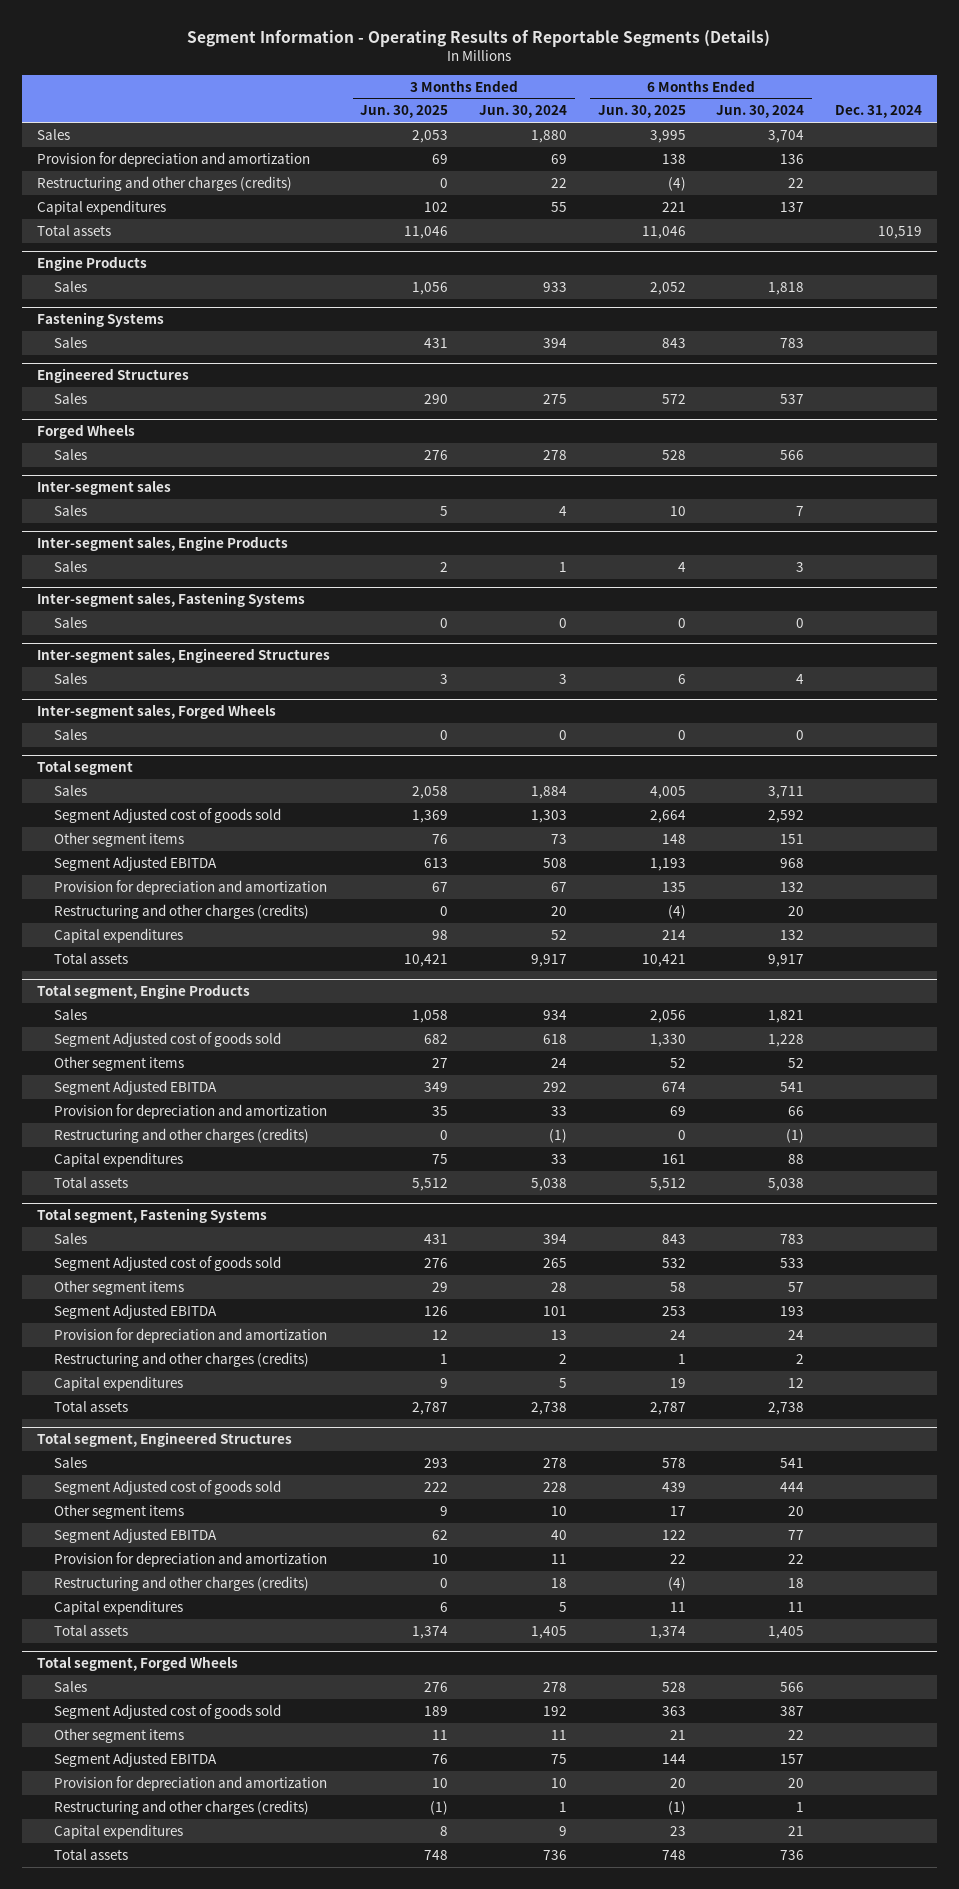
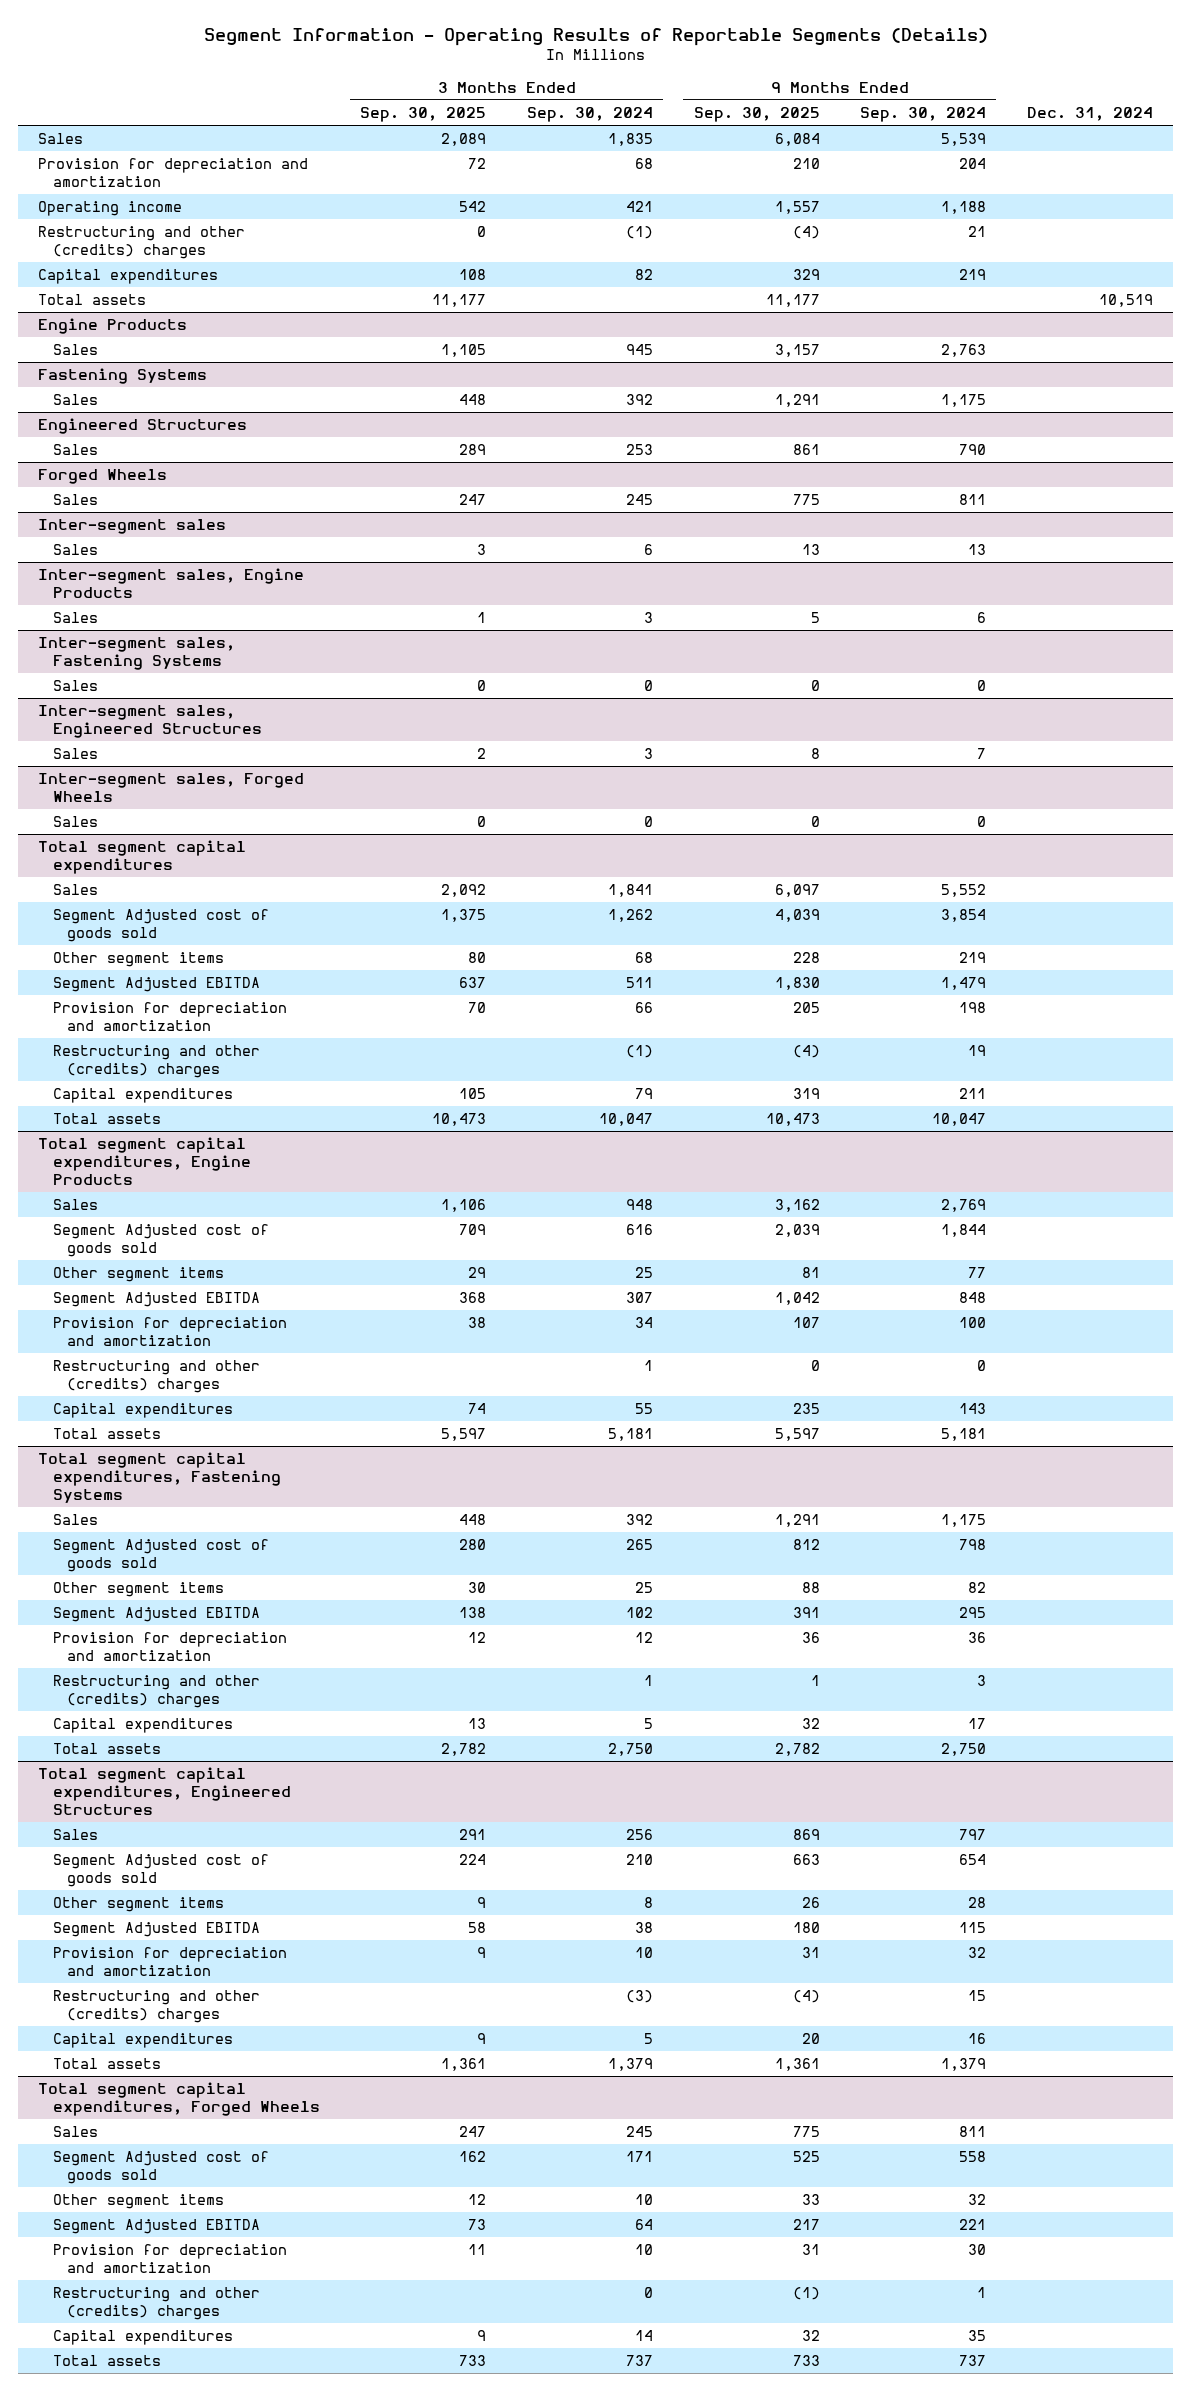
- | 3 Months Ended Jun. 30, 2025 | 3 Months Ended Jun. 30, 2024 | 6 Months Ended Jun. 30, 2025 | 6 Months Ended Jun. 30, 2024 | Dec. 31, 2024
+ | 3 Months Ended Sep. 30, 2025 | 3 Months Ended Sep. 30, 2024 | 9 Months Ended Sep. 30, 2025 | 9 Months Ended Sep. 30, 2024 | Dec. 31, 2024
- Restructuring and other charges (credits) | 0 | 22 | (4) | 22 |
+ Operating income | 542 | 421 | 1,557 | 1,188 |
+ Restructuring and other (credits) charges | 0 | (1) | (4) | 21 |
- Total segment
+ Total segment capital expenditures
- Restructuring and other charges (credits) | 0 | 20 | (4) | 20 |
+ Restructuring and other (credits) charges | | (1) | (4) | 19 |
- Total segment, Engine Products
+ Total segment capital expenditures, Engine Products
- Restructuring and other charges (credits) | 0 | (1) | 0 | (1) |
+ Restructuring and other (credits) charges | | 1 | 0 | 0 |
- Total segment, Fastening Systems
+ Total segment capital expenditures, Fastening Systems
- Restructuring and other charges (credits) | 1 | 2 | 1 | 2 |
+ Restructuring and other (credits) charges | | 1 | 1 | 3 |
- Total segment, Engineered Structures
+ Total segment capital expenditures, Engineered Structures
- Restructuring and other charges (credits) | 0 | 18 | (4) | 18 |
+ Restructuring and other (credits) charges | | (3) | (4) | 15 |
- Total segment, Forged Wheels
+ Total segment capital expenditures, Forged Wheels
- Restructuring and other charges (credits) | (1) | 1 | (1) | 1 |
+ Restructuring and other (credits) charges | | 0 | (1) | 1 |

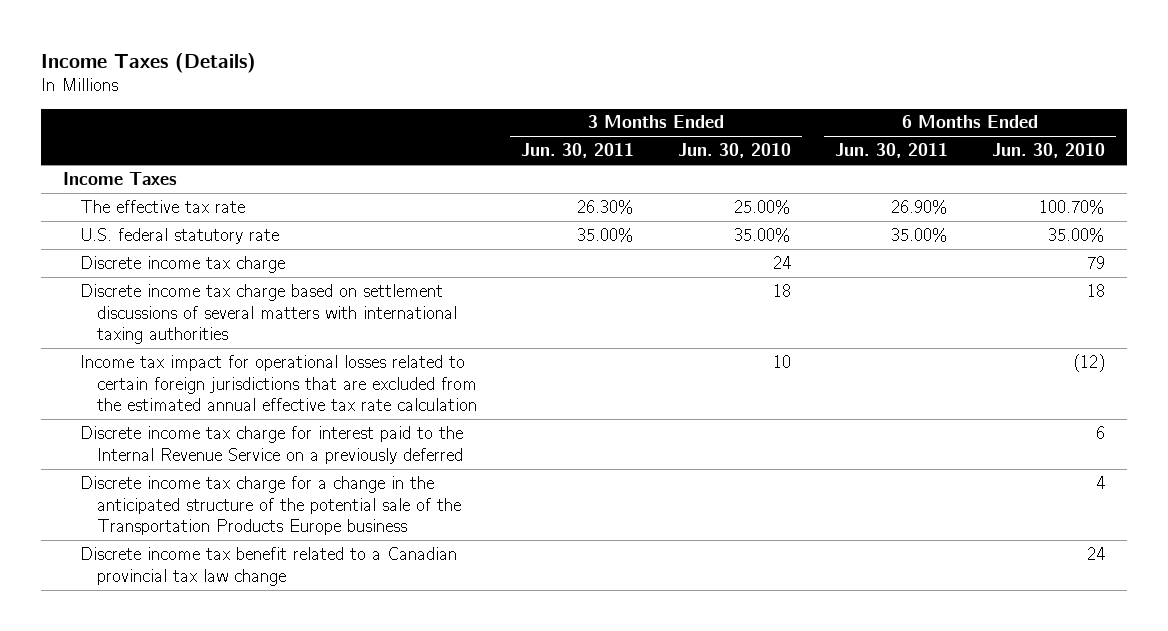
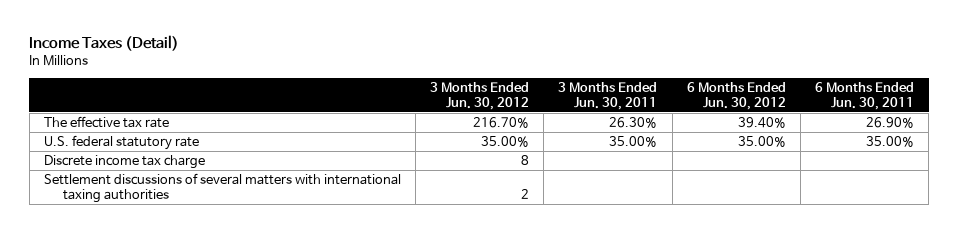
- Income Taxes (Details)
+ Income Taxes (Detail)
- | 3 Months Ended Jun. 30, 2011 | 3 Months Ended Jun. 30, 2010 | 6 Months Ended Jun. 30, 2011 | 6 Months Ended Jun. 30, 2010
+ | 3 Months Ended Jun. 30, 2012 | 3 Months Ended Jun. 30, 2011 | 6 Months Ended Jun. 30, 2012 | 6 Months Ended Jun. 30, 2011
- Income Taxes
- Discrete income tax charge based on settlement discussions of several matters with international taxing authorities | | 18 | | 18
- Income tax impact for operational losses related to certain foreign jurisdictions that are excluded from the estimated annual effective tax rate calculation | | 10 | | (12)
- Discrete income tax charge for interest paid to the Internal Revenue Service on a previously deferred | | | | 6
- Discrete income tax charge for a change in the anticipated structure of the potential sale of the Transportation Products Europe business | | | | 4
- Discrete income tax benefit related to a Canadian provincial tax law change | | | | 24
+ Settlement discussions of several matters with international taxing authorities | 2 | | |

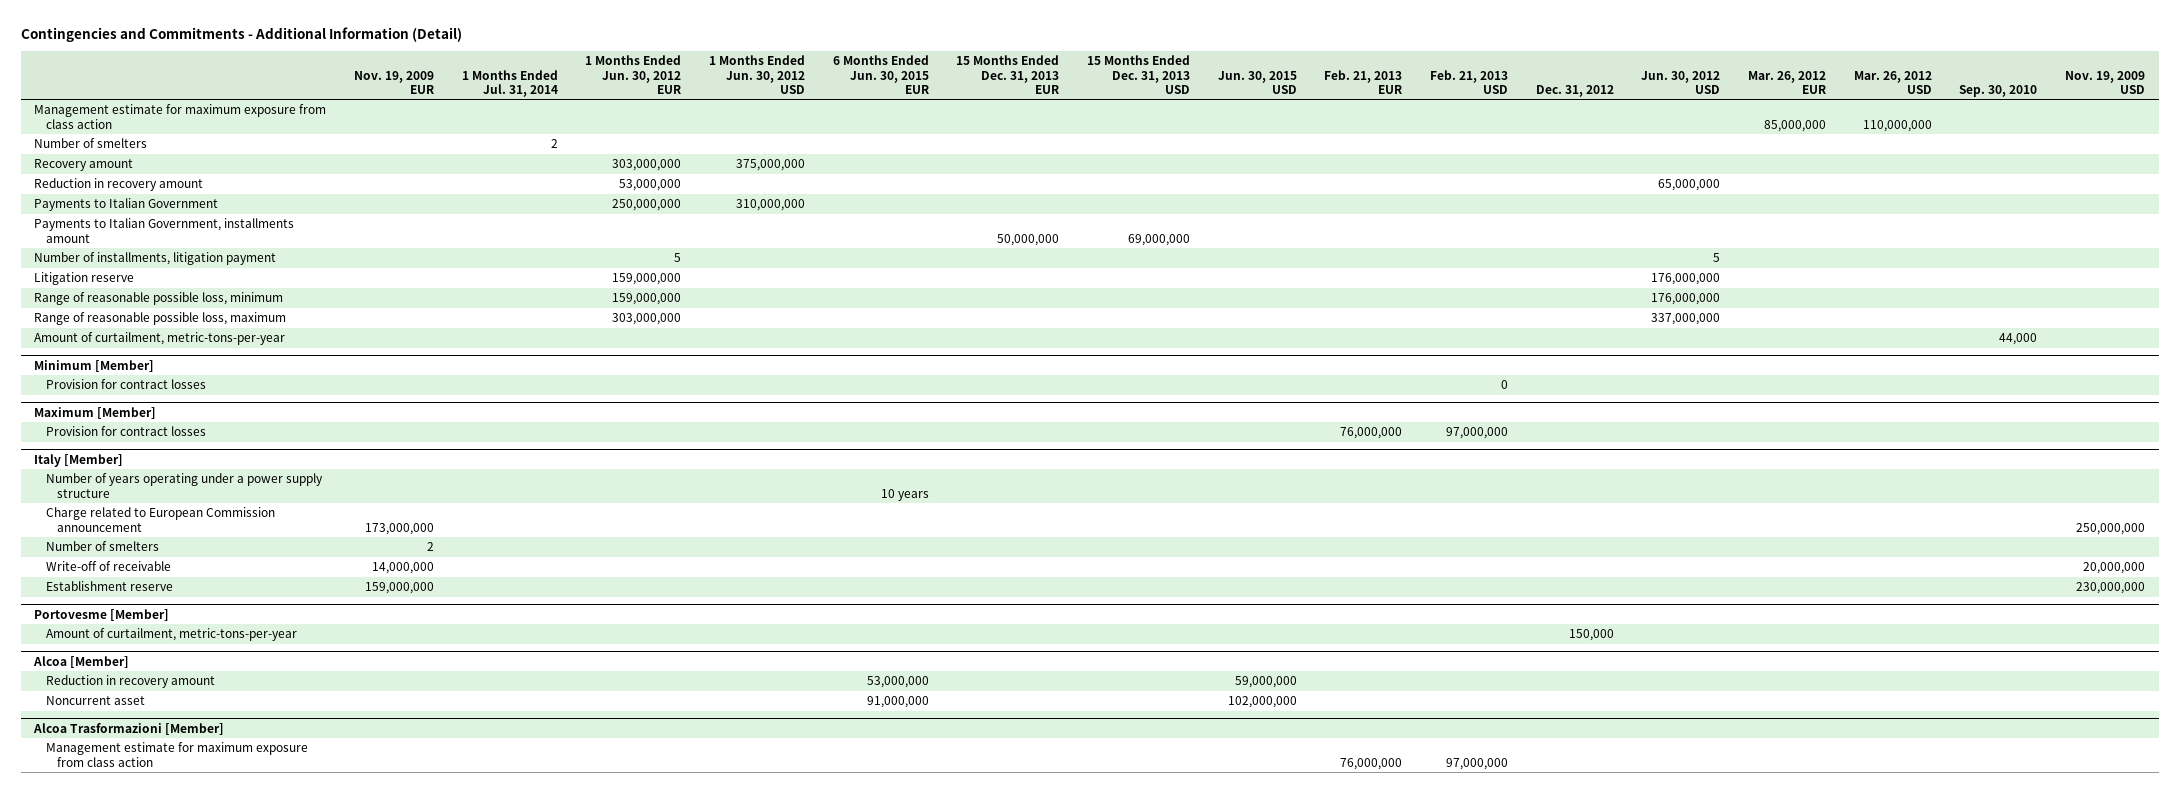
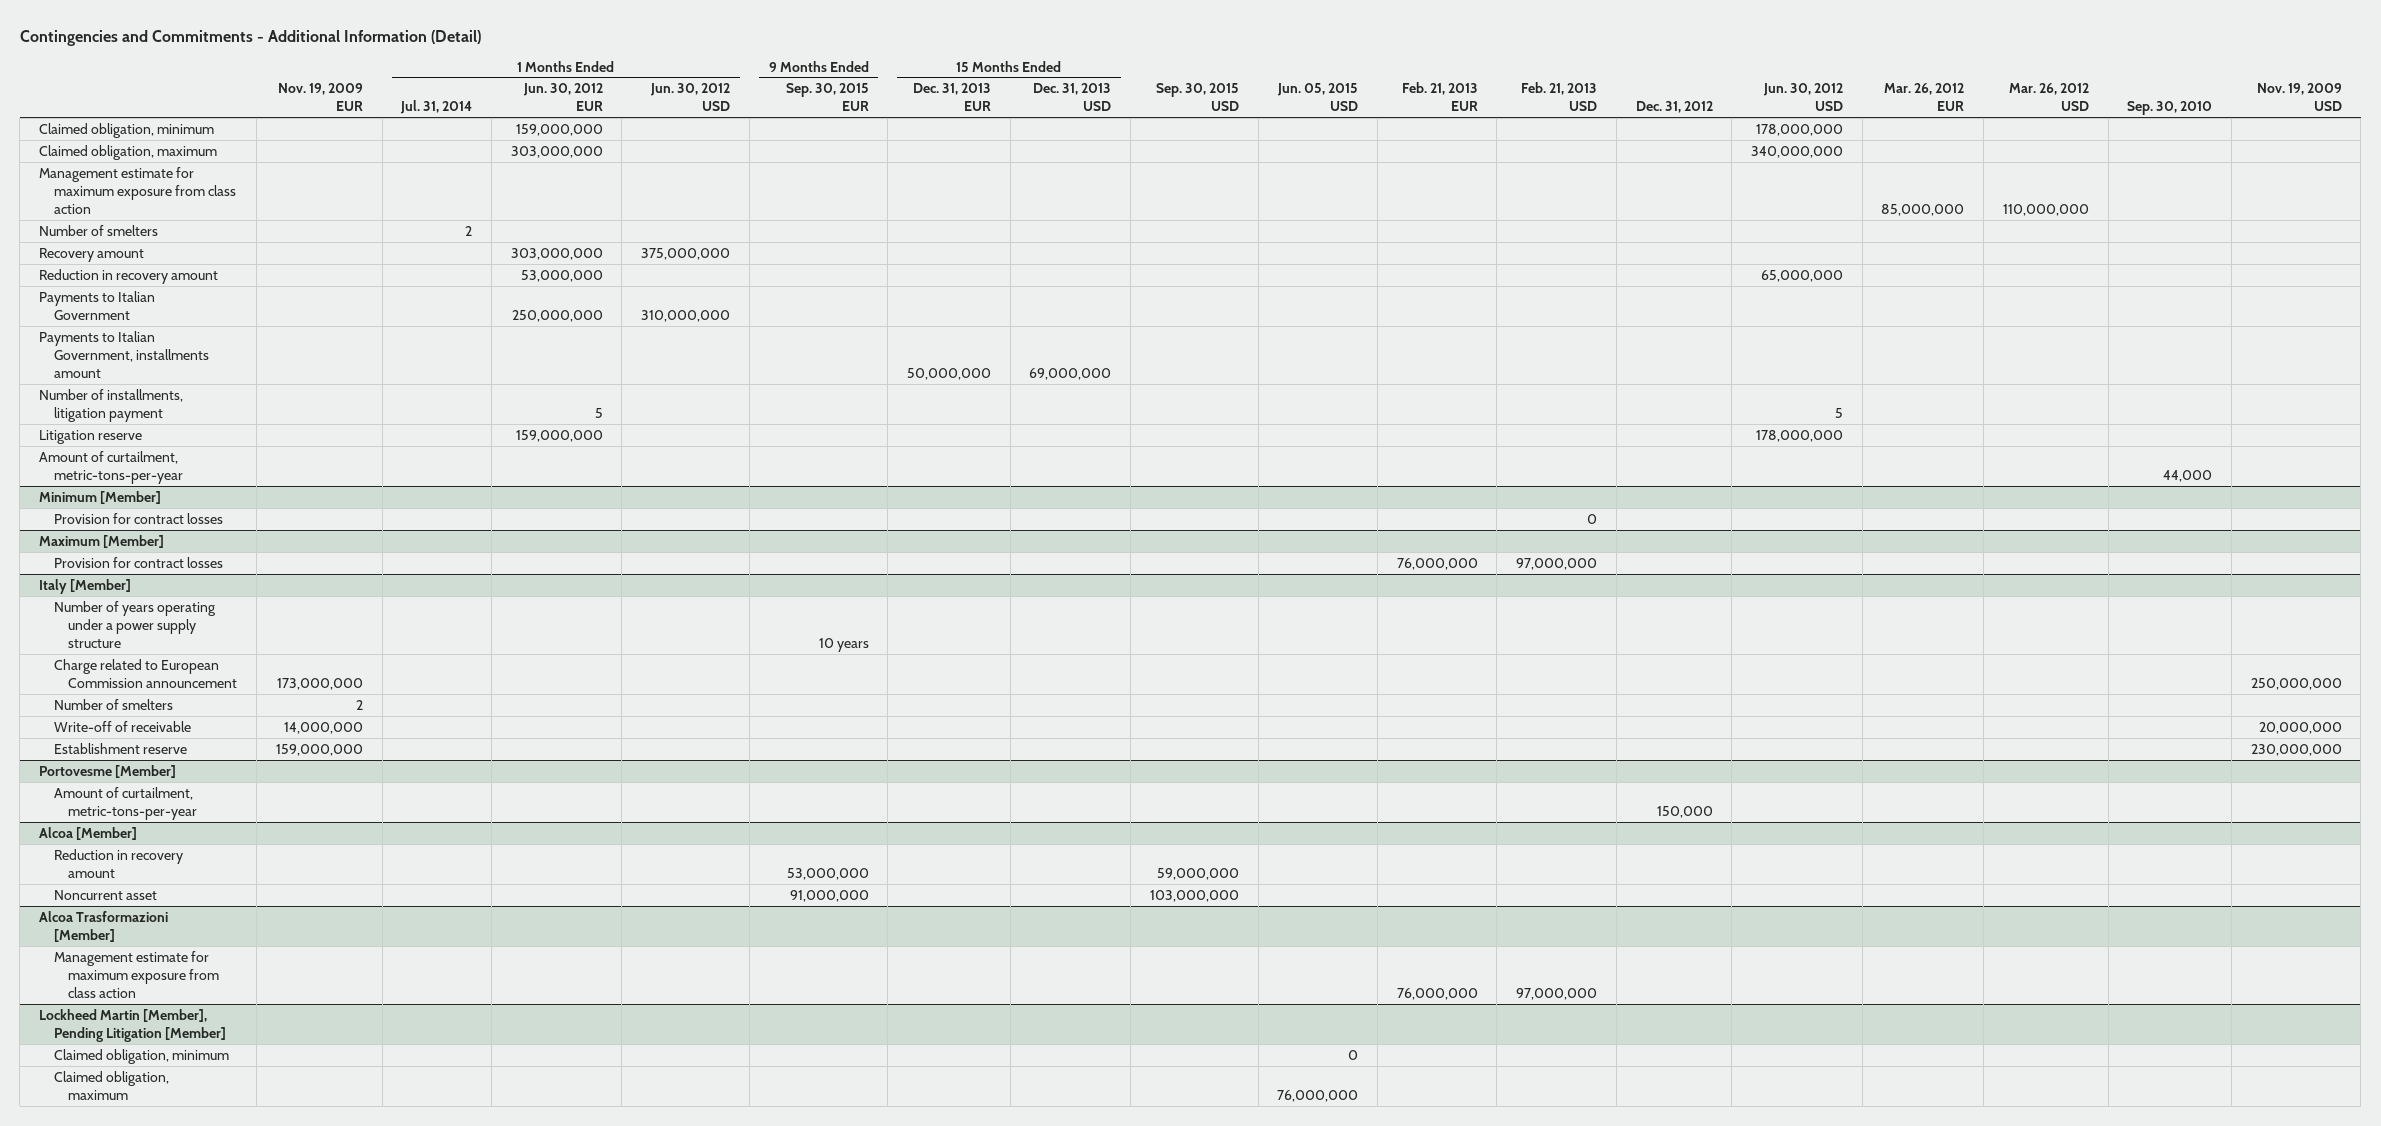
- | Nov. 19, 2009 EUR | 1 Months Ended Jul. 31, 2014 | 1 Months Ended Jun. 30, 2012 EUR | 1 Months Ended Jun. 30, 2012 USD | 6 Months Ended Jun. 30, 2015 EUR | 15 Months Ended Dec. 31, 2013 EUR | 15 Months Ended Dec. 31, 2013 USD | Jun. 30, 2015 USD | Feb. 21, 2013 EUR | Feb. 21, 2013 USD | Dec. 31, 2012 | Jun. 30, 2012 USD | Mar. 26, 2012 EUR | Mar. 26, 2012 USD | Sep. 30, 2010 | Nov. 19, 2009 USD
+ | Nov. 19, 2009 EUR | 1 Months Ended Jul. 31, 2014 | 1 Months Ended Jun. 30, 2012 EUR | 1 Months Ended Jun. 30, 2012 USD | 9 Months Ended Sep. 30, 2015 EUR | 15 Months Ended Dec. 31, 2013 EUR | 15 Months Ended Dec. 31, 2013 USD | Sep. 30, 2015 USD | Jun. 05, 2015 USD | Feb. 21, 2013 EUR | Feb. 21, 2013 USD | Dec. 31, 2012 | Jun. 30, 2012 USD | Mar. 26, 2012 EUR | Mar. 26, 2012 USD | Sep. 30, 2010 | Nov. 19, 2009 USD
+ Claimed obligation, minimum | | | 159,000,000 | | | | | | | | | | 178,000,000 | | | |
+ Claimed obligation, maximum | | | 303,000,000 | | | | | | | | | | 340,000,000 | | | |
- Litigation reserve | | | 159,000,000 | | | | | | | | | 176,000,000 | | | |
- Range of reasonable possible loss, minimum | | | 159,000,000 | | | | | | | | | 176,000,000 | | | |
- Range of reasonable possible loss, maximum | | | 303,000,000 | | | | | | | | | 337,000,000 | | | |
+ Litigation reserve | | | 159,000,000 | | | | | | | | | | 178,000,000 | | | |
+ Lockheed Martin [Member], Pending Litigation [Member]
+ Claimed obligation, minimum | | | | | | | | | 0 | | | | | | | |
+ Claimed obligation, maximum | | | | | | | | | 76,000,000 | | | | | | | |

